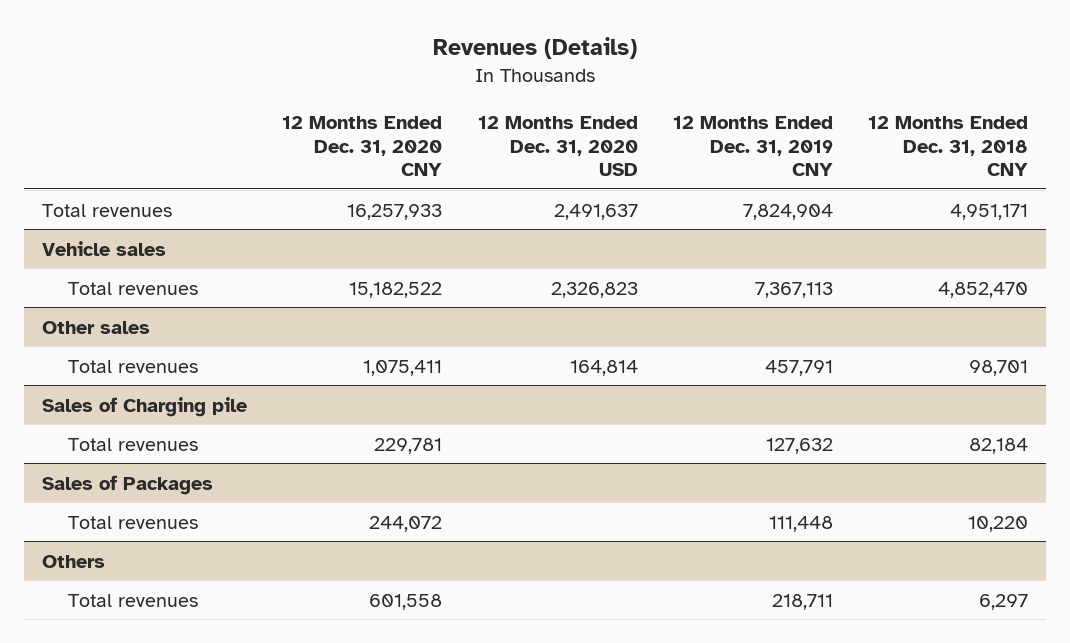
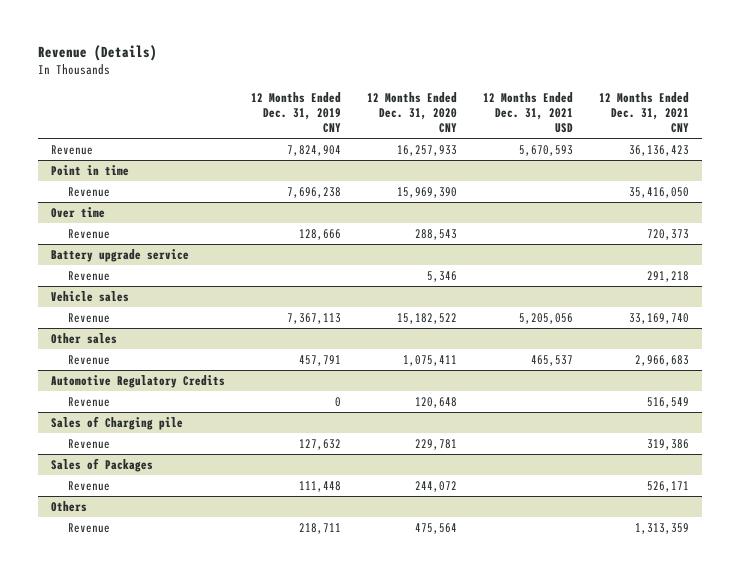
- Revenues (Details)
+ Revenue (Details)
- | 12 Months Ended Dec. 31, 2020 CNY | 12 Months Ended Dec. 31, 2020 USD | 12 Months Ended Dec. 31, 2019 CNY | 12 Months Ended Dec. 31, 2018 CNY
+ | 12 Months Ended Dec. 31, 2019 CNY | 12 Months Ended Dec. 31, 2020 CNY | 12 Months Ended Dec. 31, 2021 USD | 12 Months Ended Dec. 31, 2021 CNY
- Total revenues | 16,257,933 | 2,491,637 | 7,824,904 | 4,951,171
+ Revenue | 7,824,904 | 16,257,933 | 5,670,593 | 36,136,423
+ Point in time
+ Revenue | 7,696,238 | 15,969,390 | | 35,416,050
+ Over time
+ Revenue | 128,666 | 288,543 | | 720,373
+ Battery upgrade service
+ Revenue | | 5,346 | | 291,218
@ Vehicle sales
- Total revenues | 15,182,522 | 2,326,823 | 7,367,113 | 4,852,470
+ Revenue | 7,367,113 | 15,182,522 | 5,205,056 | 33,169,740
@ Other sales
- Total revenues | 1,075,411 | 164,814 | 457,791 | 98,701
+ Revenue | 457,791 | 1,075,411 | 465,537 | 2,966,683
+ Automotive Regulatory Credits
+ Revenue | 0 | 120,648 | | 516,549
@ Sales of Charging pile
- Total revenues | 229,781 | | 127,632 | 82,184
+ Revenue | 127,632 | 229,781 | | 319,386
@ Sales of Packages
- Total revenues | 244,072 | | 111,448 | 10,220
+ Revenue | 111,448 | 244,072 | | 526,171
@ Others
- Total revenues | 601,558 | | 218,711 | 6,297
+ Revenue | 218,711 | 475,564 | | 1,313,359

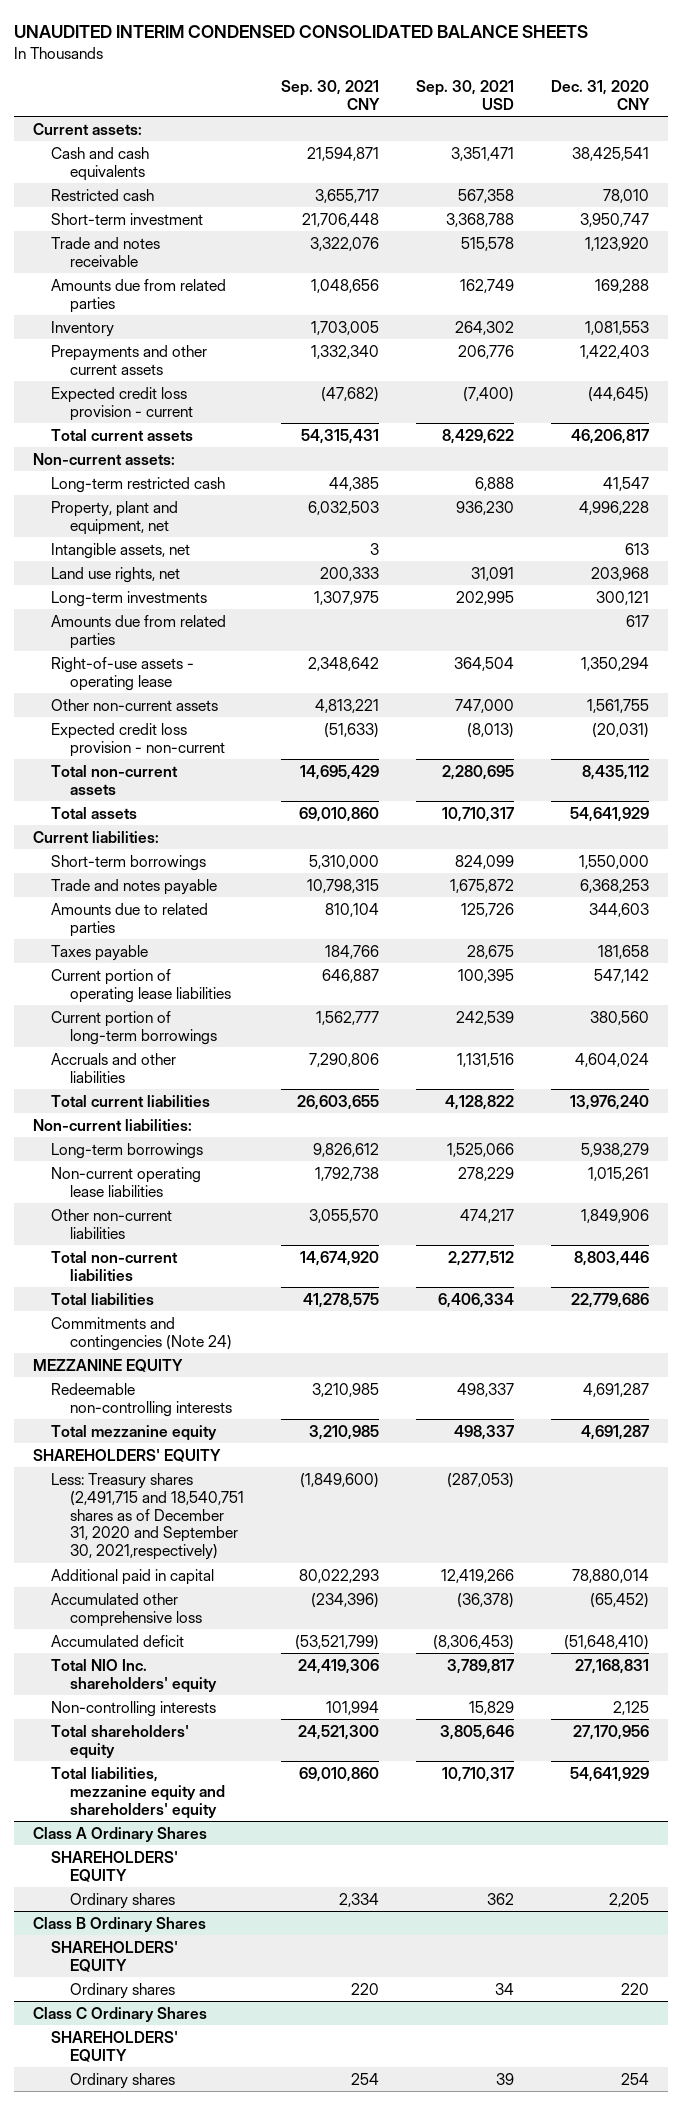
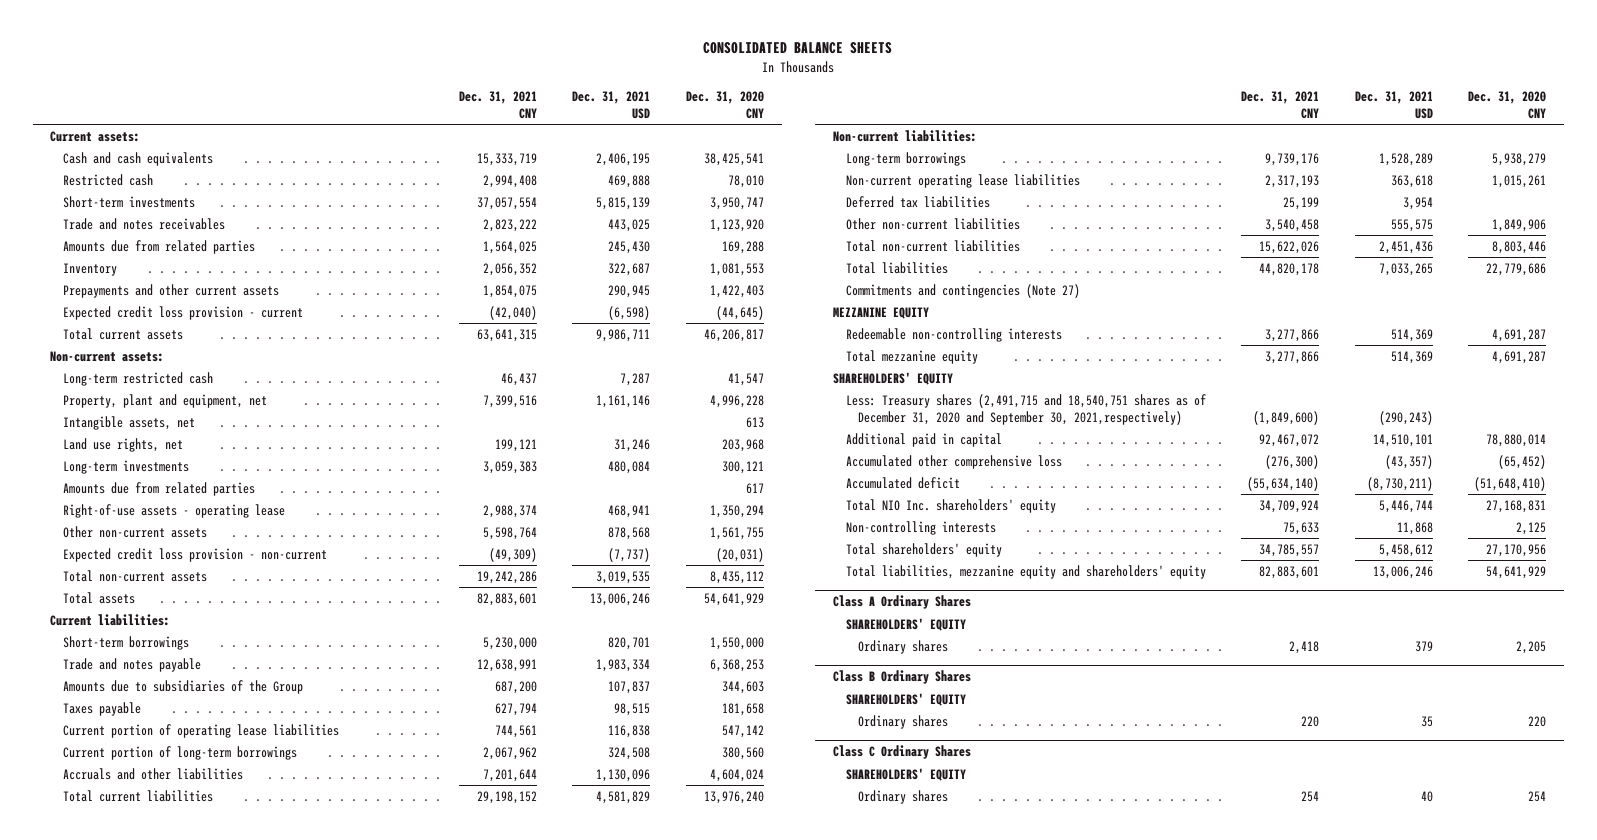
- UNAUDITED INTERIM CONDENSED CONSOLIDATED BALANCE SHEETS
+ CONSOLIDATED BALANCE SHEETS
- | Sep. 30, 2021 CNY | Sep. 30, 2021 USD | Dec. 31, 2020 CNY
+ | Dec. 31, 2021 CNY | Dec. 31, 2021 USD | Dec. 31, 2020 CNY
- Short-term investment | 21,706,448 | 3,368,788 | 3,950,747
- Trade and notes receivable | 3,322,076 | 515,578 | 1,123,920
+ Short-term investments | 37,057,554 | 5,815,139 | 3,950,747
+ Trade and notes receivables | 2,823,222 | 443,025 | 1,123,920
- Amounts due to related parties | 810,104 | 125,726 | 344,603
+ Amounts due to subsidiaries of the Group | 687,200 | 107,837 | 344,603
+ Deferred tax liabilities | 25,199 | 3,954 |
- Commitments and contingencies (Note 24)
+ Commitments and contingencies (Note 27)

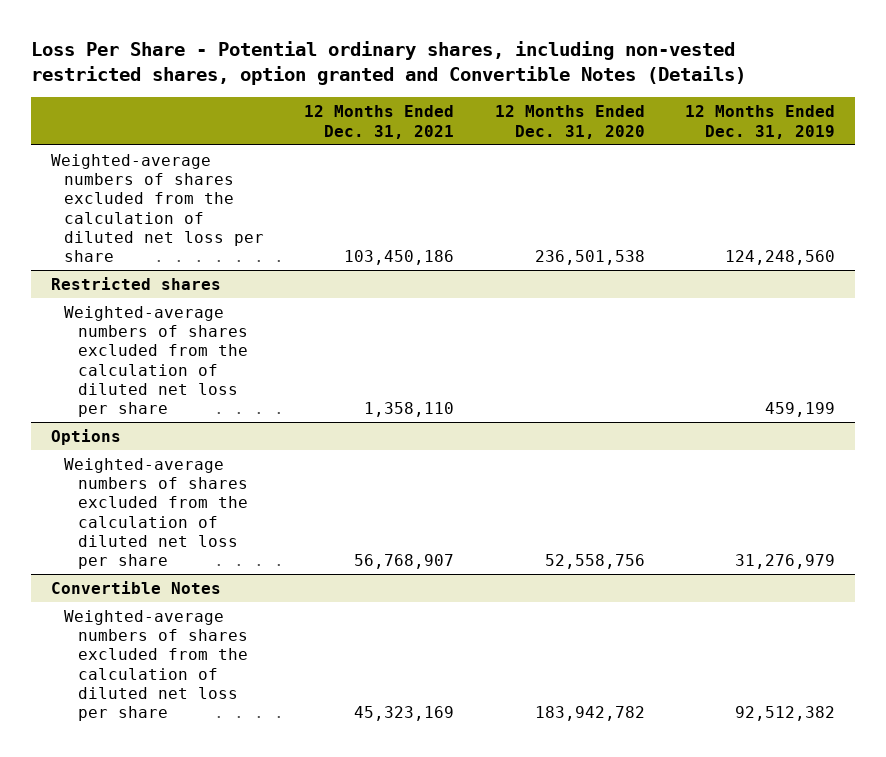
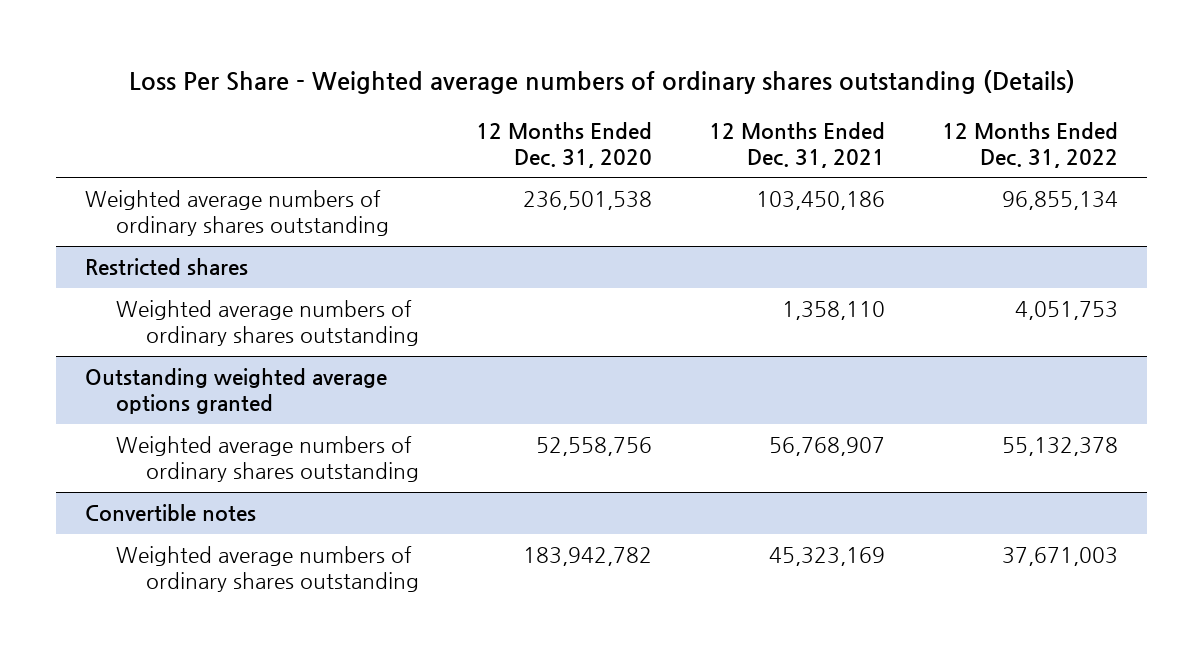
- Loss Per Share - Potential ordinary shares, including non-vested restricted shares, option granted and Convertible Notes (Details)
+ Loss Per Share - Weighted average numbers of ordinary shares outstanding (Details)
- | 12 Months Ended Dec. 31, 2021 | 12 Months Ended Dec. 31, 2020 | 12 Months Ended Dec. 31, 2019
+ | 12 Months Ended Dec. 31, 2020 | 12 Months Ended Dec. 31, 2021 | 12 Months Ended Dec. 31, 2022
- Weighted-average numbers of shares excluded from the calculation of diluted net loss per share | 103,450,186 | 236,501,538 | 124,248,560
+ Weighted average numbers of ordinary shares outstanding | 236,501,538 | 103,450,186 | 96,855,134
@ Restricted shares
- Weighted-average numbers of shares excluded from the calculation of diluted net loss per share | 1,358,110 | | 459,199
- Options
- Weighted-average numbers of shares excluded from the calculation of diluted net loss per share | 56,768,907 | 52,558,756 | 31,276,979
- Convertible Notes
- Weighted-average numbers of shares excluded from the calculation of diluted net loss per share | 45,323,169 | 183,942,782 | 92,512,382
@ Restricted shares
+ Weighted average numbers of ordinary shares outstanding | | 1,358,110 | 4,051,753
+ Outstanding weighted average options granted
+ Weighted average numbers of ordinary shares outstanding | 52,558,756 | 56,768,907 | 55,132,378
+ Convertible notes
+ Weighted average numbers of ordinary shares outstanding | 183,942,782 | 45,323,169 | 37,671,003

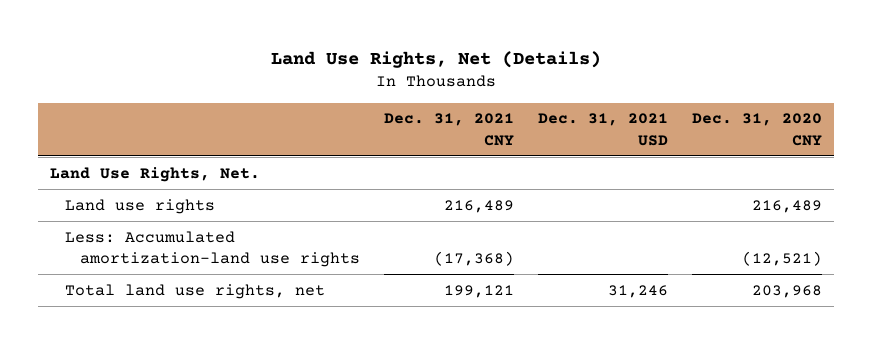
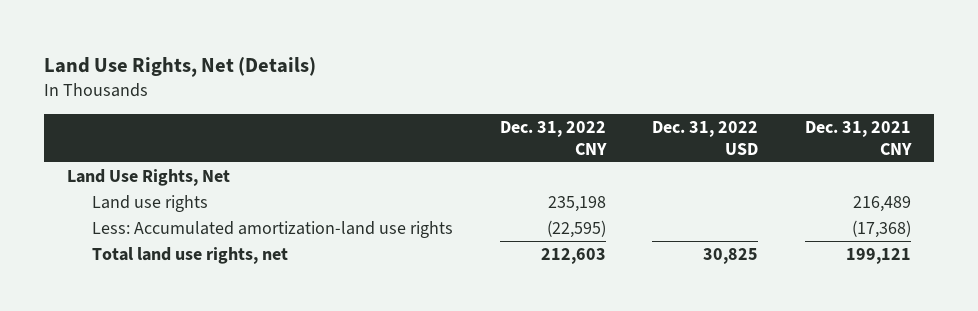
- | Dec. 31, 2021 CNY | Dec. 31, 2021 USD | Dec. 31, 2020 CNY
+ | Dec. 31, 2022 CNY | Dec. 31, 2022 USD | Dec. 31, 2021 CNY
- Land Use Rights, Net.
+ Land Use Rights, Net

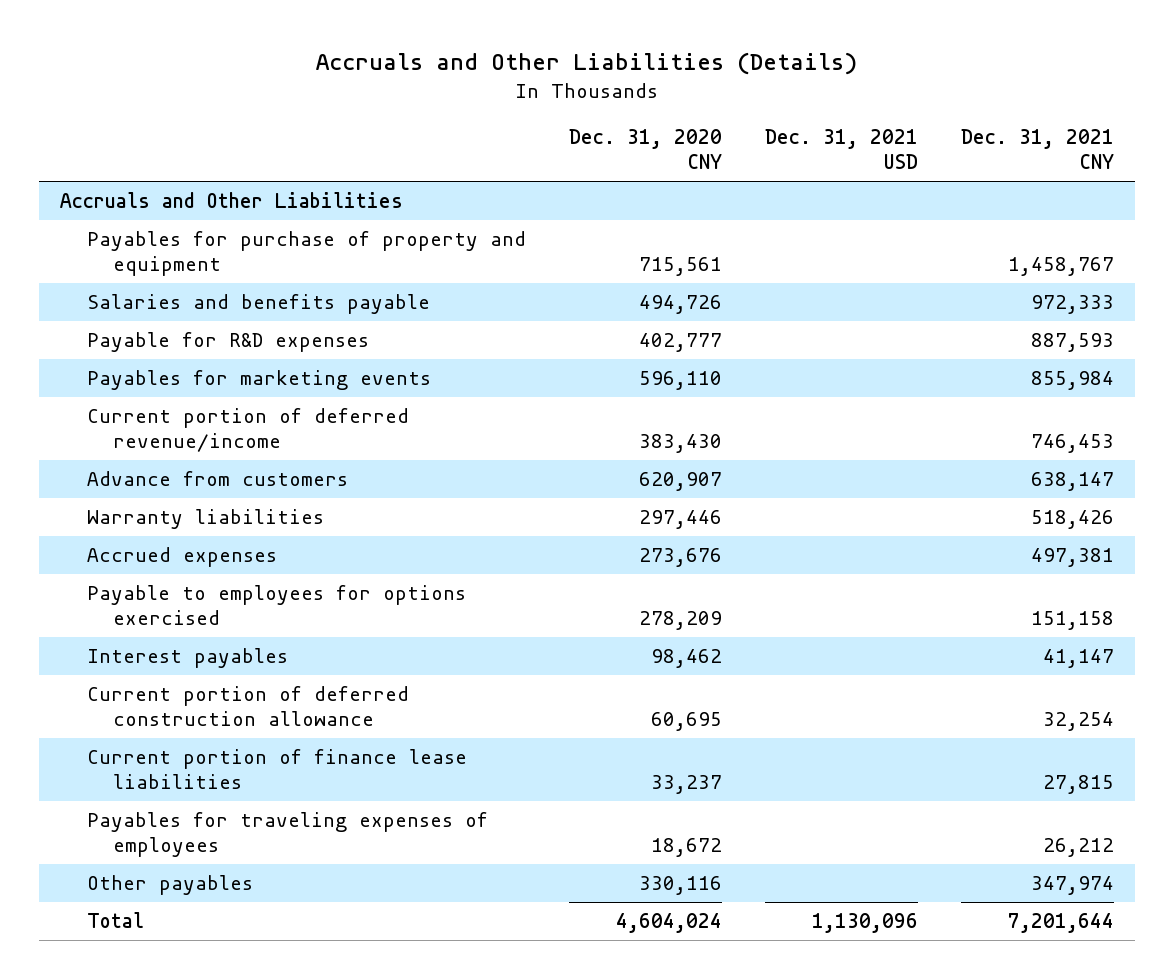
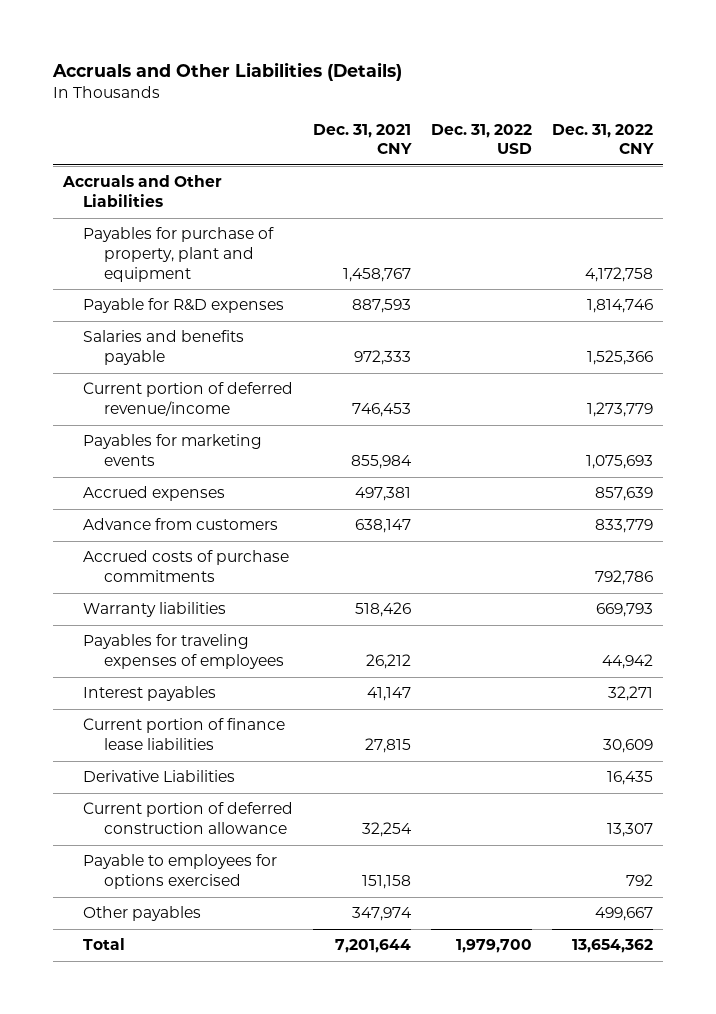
- | Dec. 31, 2020 CNY | Dec. 31, 2021 USD | Dec. 31, 2021 CNY
+ | Dec. 31, 2021 CNY | Dec. 31, 2022 USD | Dec. 31, 2022 CNY
- Payables for purchase of property and equipment | 715,561 | | 1,458,767
+ Payables for purchase of property, plant and equipment | 1,458,767 | | 4,172,758
moved down: Salaries and benefits payable | 972,333 | | 1,525,366
moved down: Payables for marketing events | 855,984 | | 1,075,693
moved up: Accrued expenses | 497,381 | | 857,639
+ Accrued costs of purchase commitments | | | 792,786
moved up: Payables for traveling expenses of employees | 26,212 | | 44,942
+ Derivative Liabilities | | | 16,435
moved down: Current portion of deferred construction allowance | 32,254 | | 13,307
moved down: Payable to employees for options exercised | 151,158 | | 792

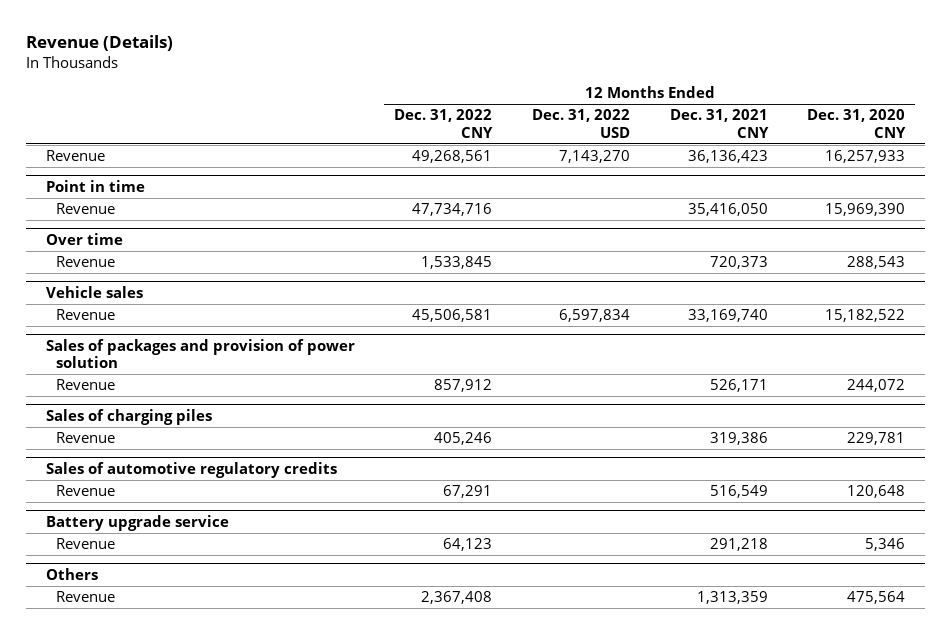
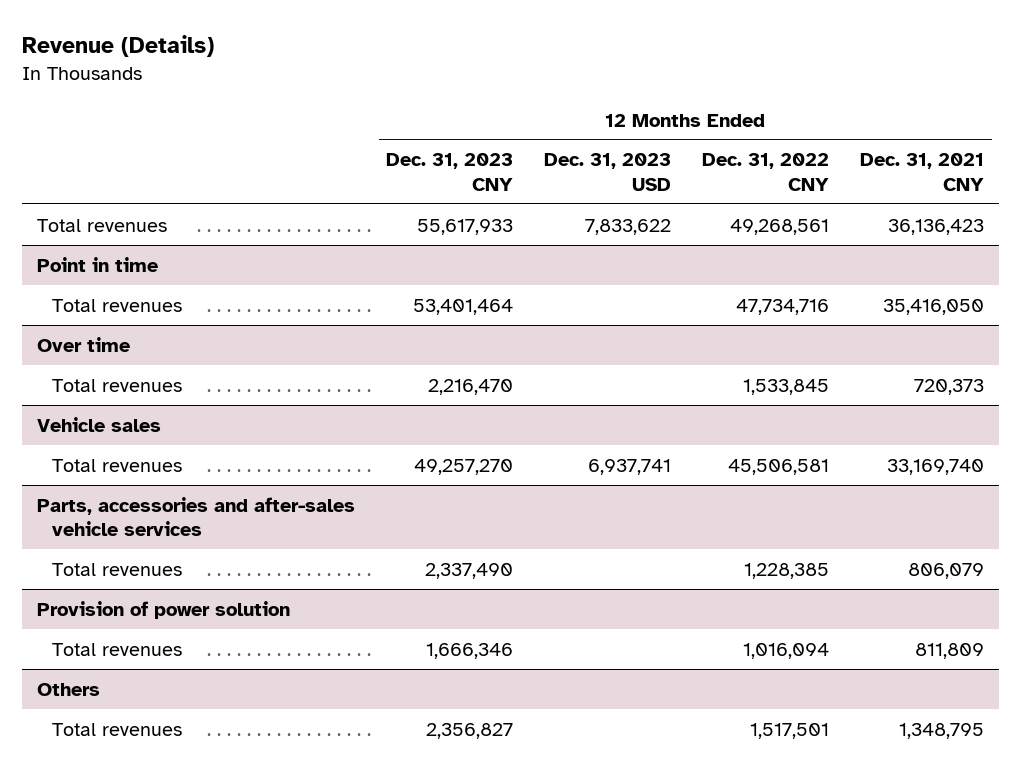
- | 12 Months Ended Dec. 31, 2022 CNY | 12 Months Ended Dec. 31, 2022 USD | 12 Months Ended Dec. 31, 2021 CNY | 12 Months Ended Dec. 31, 2020 CNY
+ | 12 Months Ended Dec. 31, 2023 CNY | 12 Months Ended Dec. 31, 2023 USD | 12 Months Ended Dec. 31, 2022 CNY | 12 Months Ended Dec. 31, 2021 CNY
- Revenue | 49,268,561 | 7,143,270 | 36,136,423 | 16,257,933
+ Total revenues | 55,617,933 | 7,833,622 | 49,268,561 | 36,136,423
@ Point in time
- Revenue | 47,734,716 | | 35,416,050 | 15,969,390
+ Total revenues | 53,401,464 | | 47,734,716 | 35,416,050
@ Over time
- Revenue | 1,533,845 | | 720,373 | 288,543
+ Total revenues | 2,216,470 | | 1,533,845 | 720,373
@ Vehicle sales
- Revenue | 45,506,581 | 6,597,834 | 33,169,740 | 15,182,522
- Sales of packages and provision of power solution
- Revenue | 857,912 | | 526,171 | 244,072
- Sales of charging piles
- Revenue | 405,246 | | 319,386 | 229,781
- Sales of automotive regulatory credits
- Revenue | 67,291 | | 516,549 | 120,648
- Battery upgrade service
- Revenue | 64,123 | | 291,218 | 5,346
@ Vehicle sales
+ Total revenues | 49,257,270 | 6,937,741 | 45,506,581 | 33,169,740
+ Parts, accessories and after-sales vehicle services
+ Total revenues | 2,337,490 | | 1,228,385 | 806,079
+ Provision of power solution
+ Total revenues | 1,666,346 | | 1,016,094 | 811,809
@ Others
- Revenue | 2,367,408 | | 1,313,359 | 475,564
+ Total revenues | 2,356,827 | | 1,517,501 | 1,348,795

